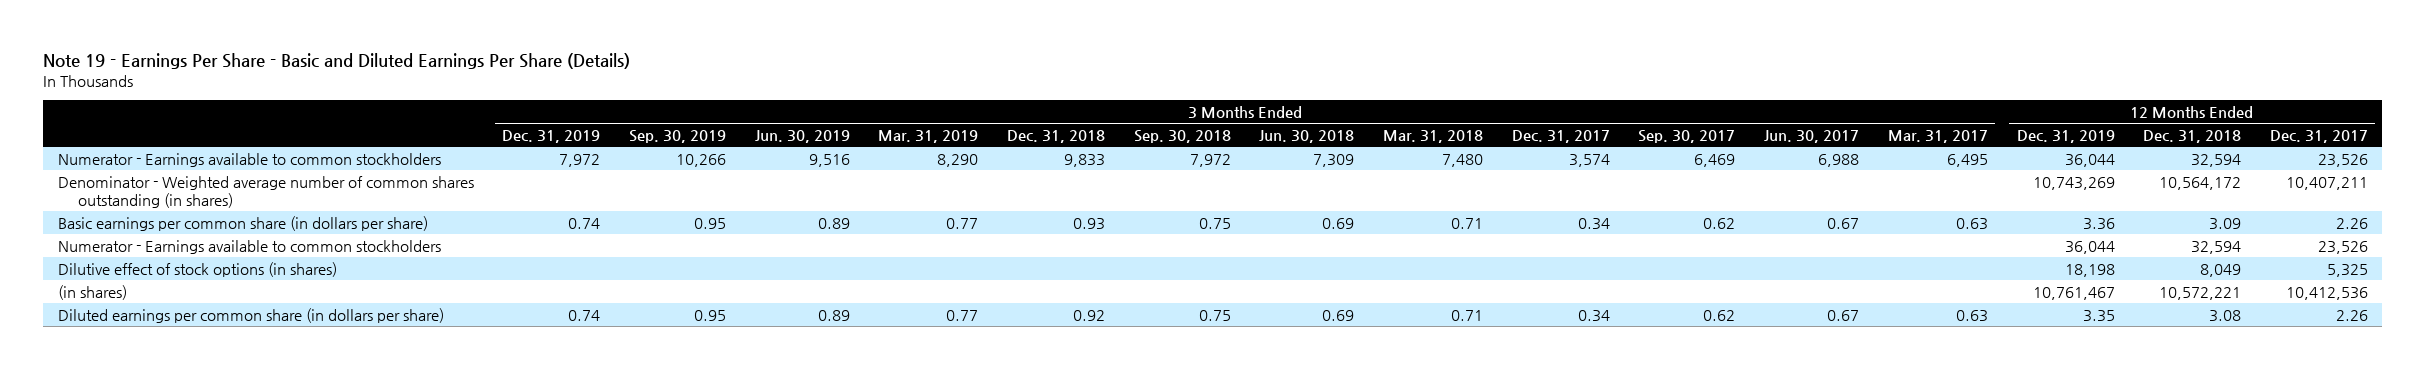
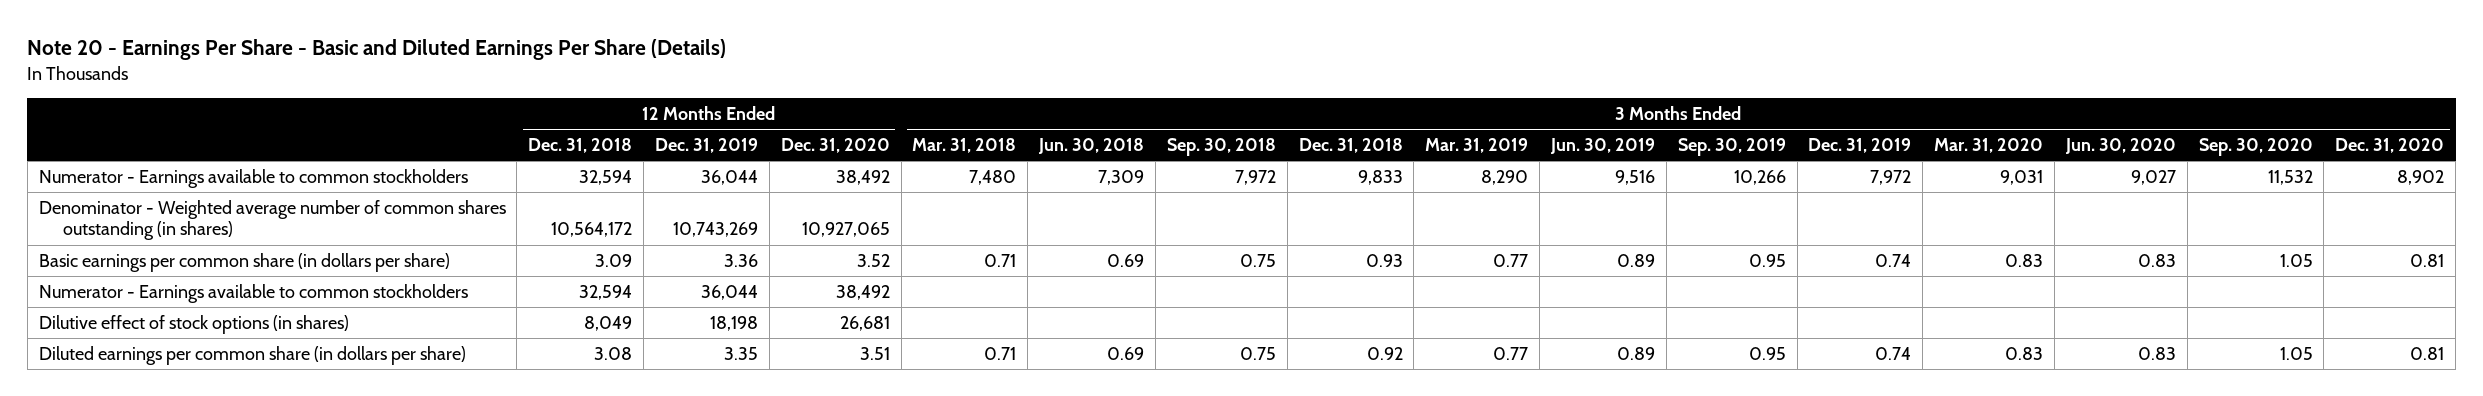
- Note 19 - Earnings Per Share - Basic and Diluted Earnings Per Share (Details)
+ Note 20 - Earnings Per Share - Basic and Diluted Earnings Per Share (Details)
- | 3 Months Ended Dec. 31, 2019 | 3 Months Ended Sep. 30, 2019 | 3 Months Ended Jun. 30, 2019 | 3 Months Ended Mar. 31, 2019 | 3 Months Ended Dec. 31, 2018 | 3 Months Ended Sep. 30, 2018 | 3 Months Ended Jun. 30, 2018 | 3 Months Ended Mar. 31, 2018 | 3 Months Ended Dec. 31, 2017 | 3 Months Ended Sep. 30, 2017 | 3 Months Ended Jun. 30, 2017 | 3 Months Ended Mar. 31, 2017 | 12 Months Ended Dec. 31, 2019 | 12 Months Ended Dec. 31, 2018 | 12 Months Ended Dec. 31, 2017
+ | 12 Months Ended Dec. 31, 2018 | 12 Months Ended Dec. 31, 2019 | 12 Months Ended Dec. 31, 2020 | 3 Months Ended Mar. 31, 2018 | 3 Months Ended Jun. 30, 2018 | 3 Months Ended Sep. 30, 2018 | 3 Months Ended Dec. 31, 2018 | 3 Months Ended Mar. 31, 2019 | 3 Months Ended Jun. 30, 2019 | 3 Months Ended Sep. 30, 2019 | 3 Months Ended Dec. 31, 2019 | 3 Months Ended Mar. 31, 2020 | 3 Months Ended Jun. 30, 2020 | 3 Months Ended Sep. 30, 2020 | 3 Months Ended Dec. 31, 2020
- (in shares) | | | | | | | | | | | | | 10,761,467 | 10,572,221 | 10,412,536

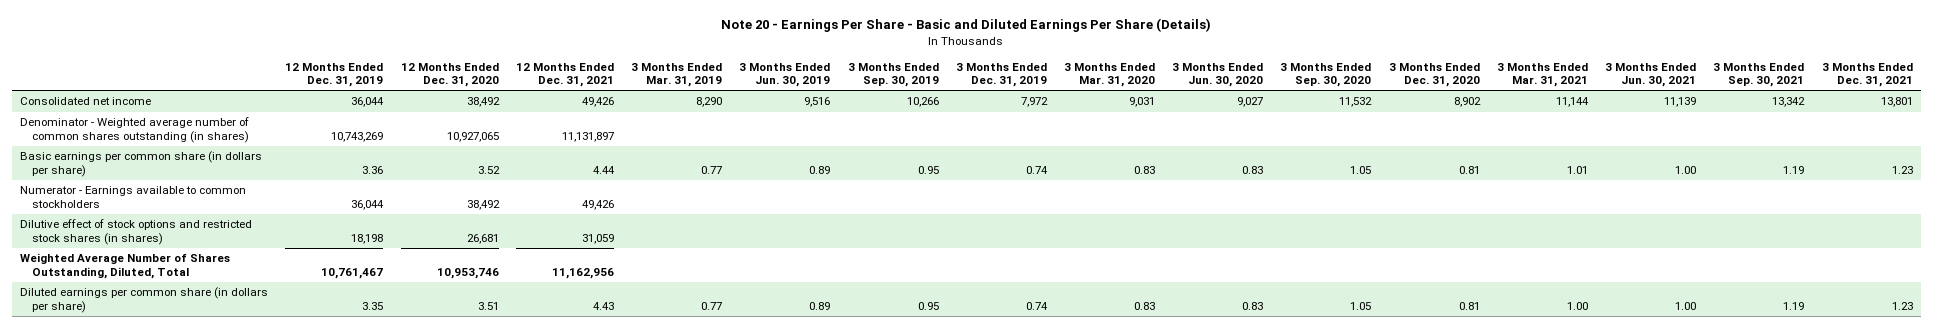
- | 12 Months Ended Dec. 31, 2018 | 12 Months Ended Dec. 31, 2019 | 12 Months Ended Dec. 31, 2020 | 3 Months Ended Mar. 31, 2018 | 3 Months Ended Jun. 30, 2018 | 3 Months Ended Sep. 30, 2018 | 3 Months Ended Dec. 31, 2018 | 3 Months Ended Mar. 31, 2019 | 3 Months Ended Jun. 30, 2019 | 3 Months Ended Sep. 30, 2019 | 3 Months Ended Dec. 31, 2019 | 3 Months Ended Mar. 31, 2020 | 3 Months Ended Jun. 30, 2020 | 3 Months Ended Sep. 30, 2020 | 3 Months Ended Dec. 31, 2020
+ | 12 Months Ended Dec. 31, 2019 | 12 Months Ended Dec. 31, 2020 | 12 Months Ended Dec. 31, 2021 | 3 Months Ended Mar. 31, 2019 | 3 Months Ended Jun. 30, 2019 | 3 Months Ended Sep. 30, 2019 | 3 Months Ended Dec. 31, 2019 | 3 Months Ended Mar. 31, 2020 | 3 Months Ended Jun. 30, 2020 | 3 Months Ended Sep. 30, 2020 | 3 Months Ended Dec. 31, 2020 | 3 Months Ended Mar. 31, 2021 | 3 Months Ended Jun. 30, 2021 | 3 Months Ended Sep. 30, 2021 | 3 Months Ended Dec. 31, 2021
- Numerator - Earnings available to common stockholders | 32,594 | 36,044 | 38,492 | 7,480 | 7,309 | 7,972 | 9,833 | 8,290 | 9,516 | 10,266 | 7,972 | 9,031 | 9,027 | 11,532 | 8,902
+ Consolidated net income | 36,044 | 38,492 | 49,426 | 8,290 | 9,516 | 10,266 | 7,972 | 9,031 | 9,027 | 11,532 | 8,902 | 11,144 | 11,139 | 13,342 | 13,801
- Dilutive effect of stock options (in shares) | 8,049 | 18,198 | 26,681 | | | | | | | | | | | |
+ Dilutive effect of stock options and restricted stock shares (in shares) | 18,198 | 26,681 | 31,059 | | | | | | | | | | | |
+ Weighted Average Number of Shares Outstanding, Diluted, Total | 10,761,467 | 10,953,746 | 11,162,956 | | | | | | | | | | | |

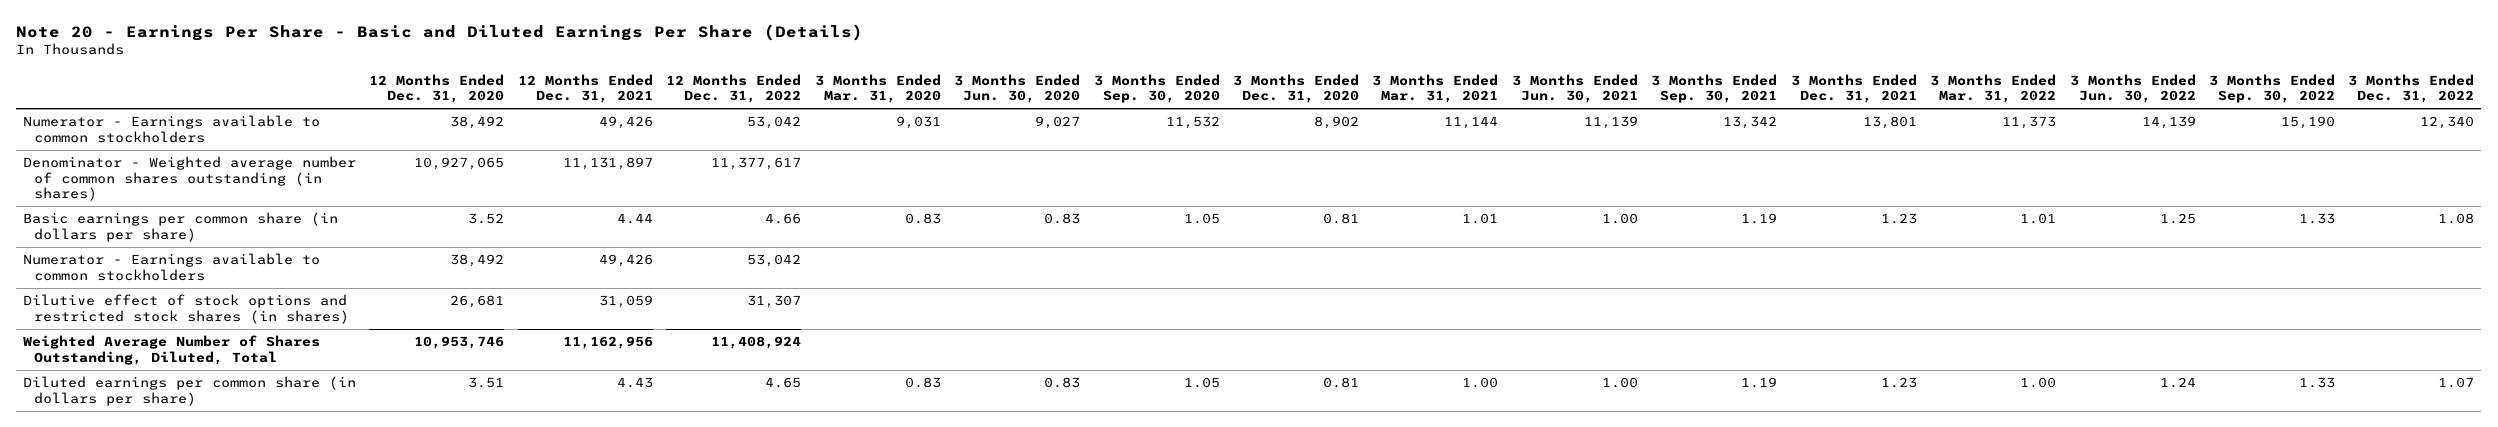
- | 12 Months Ended Dec. 31, 2019 | 12 Months Ended Dec. 31, 2020 | 12 Months Ended Dec. 31, 2021 | 3 Months Ended Mar. 31, 2019 | 3 Months Ended Jun. 30, 2019 | 3 Months Ended Sep. 30, 2019 | 3 Months Ended Dec. 31, 2019 | 3 Months Ended Mar. 31, 2020 | 3 Months Ended Jun. 30, 2020 | 3 Months Ended Sep. 30, 2020 | 3 Months Ended Dec. 31, 2020 | 3 Months Ended Mar. 31, 2021 | 3 Months Ended Jun. 30, 2021 | 3 Months Ended Sep. 30, 2021 | 3 Months Ended Dec. 31, 2021
+ | 12 Months Ended Dec. 31, 2020 | 12 Months Ended Dec. 31, 2021 | 12 Months Ended Dec. 31, 2022 | 3 Months Ended Mar. 31, 2020 | 3 Months Ended Jun. 30, 2020 | 3 Months Ended Sep. 30, 2020 | 3 Months Ended Dec. 31, 2020 | 3 Months Ended Mar. 31, 2021 | 3 Months Ended Jun. 30, 2021 | 3 Months Ended Sep. 30, 2021 | 3 Months Ended Dec. 31, 2021 | 3 Months Ended Mar. 31, 2022 | 3 Months Ended Jun. 30, 2022 | 3 Months Ended Sep. 30, 2022 | 3 Months Ended Dec. 31, 2022
- Consolidated net income | 36,044 | 38,492 | 49,426 | 8,290 | 9,516 | 10,266 | 7,972 | 9,031 | 9,027 | 11,532 | 8,902 | 11,144 | 11,139 | 13,342 | 13,801
+ Numerator - Earnings available to common stockholders | 38,492 | 49,426 | 53,042 | 9,031 | 9,027 | 11,532 | 8,902 | 11,144 | 11,139 | 13,342 | 13,801 | 11,373 | 14,139 | 15,190 | 12,340

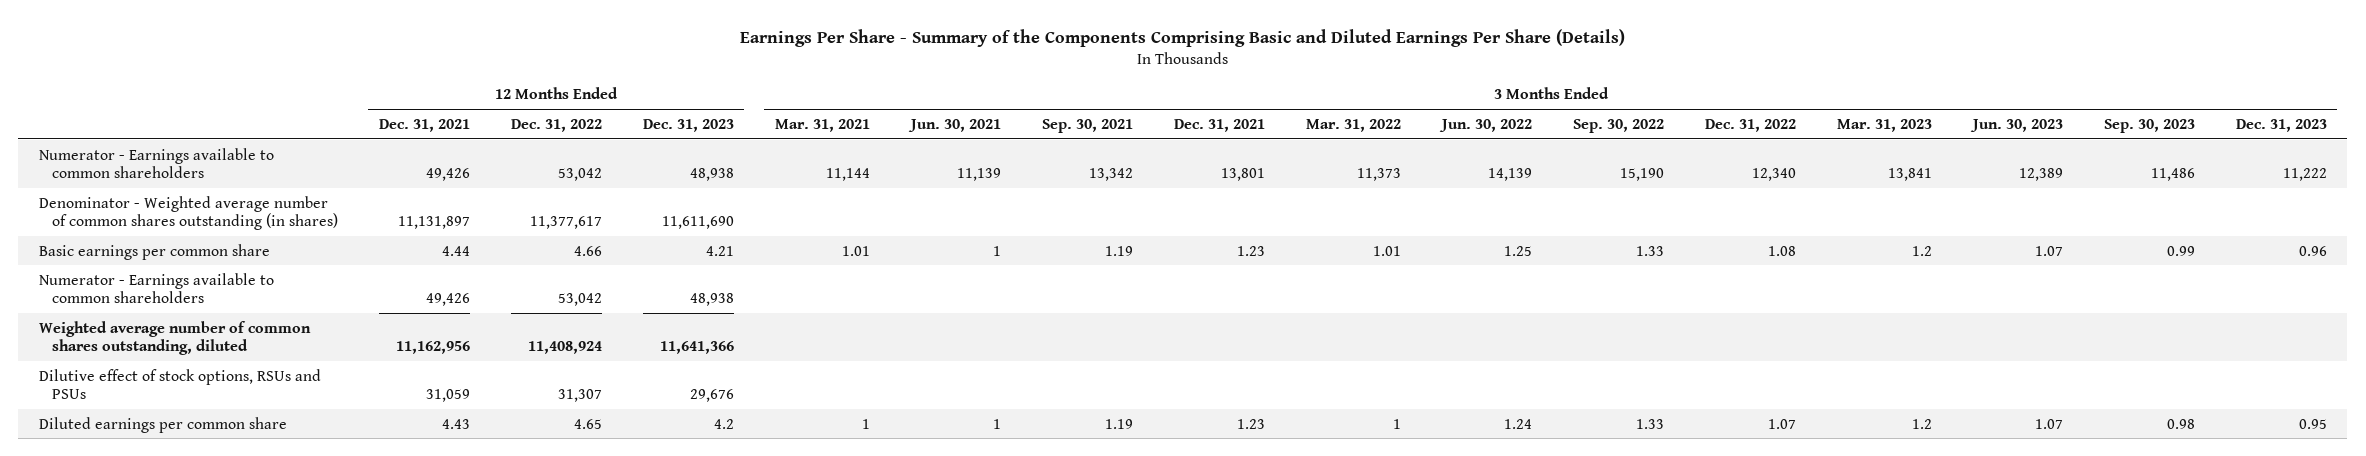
- Note 20 - Earnings Per Share - Basic and Diluted Earnings Per Share (Details)
+ Earnings Per Share - Summary of the Components Comprising Basic and Diluted Earnings Per Share (Details)
- | 12 Months Ended Dec. 31, 2020 | 12 Months Ended Dec. 31, 2021 | 12 Months Ended Dec. 31, 2022 | 3 Months Ended Mar. 31, 2020 | 3 Months Ended Jun. 30, 2020 | 3 Months Ended Sep. 30, 2020 | 3 Months Ended Dec. 31, 2020 | 3 Months Ended Mar. 31, 2021 | 3 Months Ended Jun. 30, 2021 | 3 Months Ended Sep. 30, 2021 | 3 Months Ended Dec. 31, 2021 | 3 Months Ended Mar. 31, 2022 | 3 Months Ended Jun. 30, 2022 | 3 Months Ended Sep. 30, 2022 | 3 Months Ended Dec. 31, 2022
+ | 12 Months Ended Dec. 31, 2021 | 12 Months Ended Dec. 31, 2022 | 12 Months Ended Dec. 31, 2023 | 3 Months Ended Mar. 31, 2021 | 3 Months Ended Jun. 30, 2021 | 3 Months Ended Sep. 30, 2021 | 3 Months Ended Dec. 31, 2021 | 3 Months Ended Mar. 31, 2022 | 3 Months Ended Jun. 30, 2022 | 3 Months Ended Sep. 30, 2022 | 3 Months Ended Dec. 31, 2022 | 3 Months Ended Mar. 31, 2023 | 3 Months Ended Jun. 30, 2023 | 3 Months Ended Sep. 30, 2023 | 3 Months Ended Dec. 31, 2023
- Numerator - Earnings available to common stockholders | 38,492 | 49,426 | 53,042 | 9,031 | 9,027 | 11,532 | 8,902 | 11,144 | 11,139 | 13,342 | 13,801 | 11,373 | 14,139 | 15,190 | 12,340
+ Numerator - Earnings available to common shareholders | 49,426 | 53,042 | 48,938 | 11,144 | 11,139 | 13,342 | 13,801 | 11,373 | 14,139 | 15,190 | 12,340 | 13,841 | 12,389 | 11,486 | 11,222
- Basic earnings per common share (in dollars per share) | 3.52 | 4.44 | 4.66 | 0.83 | 0.83 | 1.05 | 0.81 | 1.01 | 1.00 | 1.19 | 1.23 | 1.01 | 1.25 | 1.33 | 1.08
- Numerator - Earnings available to common stockholders | 38,492 | 49,426 | 53,042 | | | | | | | | | | | |
- Dilutive effect of stock options and restricted stock shares (in shares) | 26,681 | 31,059 | 31,307 | | | | | | | | | | | |
- Weighted Average Number of Shares Outstanding, Diluted, Total | 10,953,746 | 11,162,956 | 11,408,924 | | | | | | | | | | | |
- Diluted earnings per common share (in dollars per share) | 3.51 | 4.43 | 4.65 | 0.83 | 0.83 | 1.05 | 0.81 | 1.00 | 1.00 | 1.19 | 1.23 | 1.00 | 1.24 | 1.33 | 1.07
+ Basic earnings per common share | 4.44 | 4.66 | 4.21 | 1.01 | 1 | 1.19 | 1.23 | 1.01 | 1.25 | 1.33 | 1.08 | 1.2 | 1.07 | 0.99 | 0.96
+ Numerator - Earnings available to common shareholders | 49,426 | 53,042 | 48,938 | | | | | | | | | | | |
+ Weighted average number of common shares outstanding, diluted | 11,162,956 | 11,408,924 | 11,641,366 | | | | | | | | | | | |
+ Dilutive effect of stock options, RSUs and PSUs | 31,059 | 31,307 | 29,676 | | | | | | | | | | | |
+ Diluted earnings per common share | 4.43 | 4.65 | 4.2 | 1 | 1 | 1.19 | 1.23 | 1 | 1.24 | 1.33 | 1.07 | 1.2 | 1.07 | 0.98 | 0.95

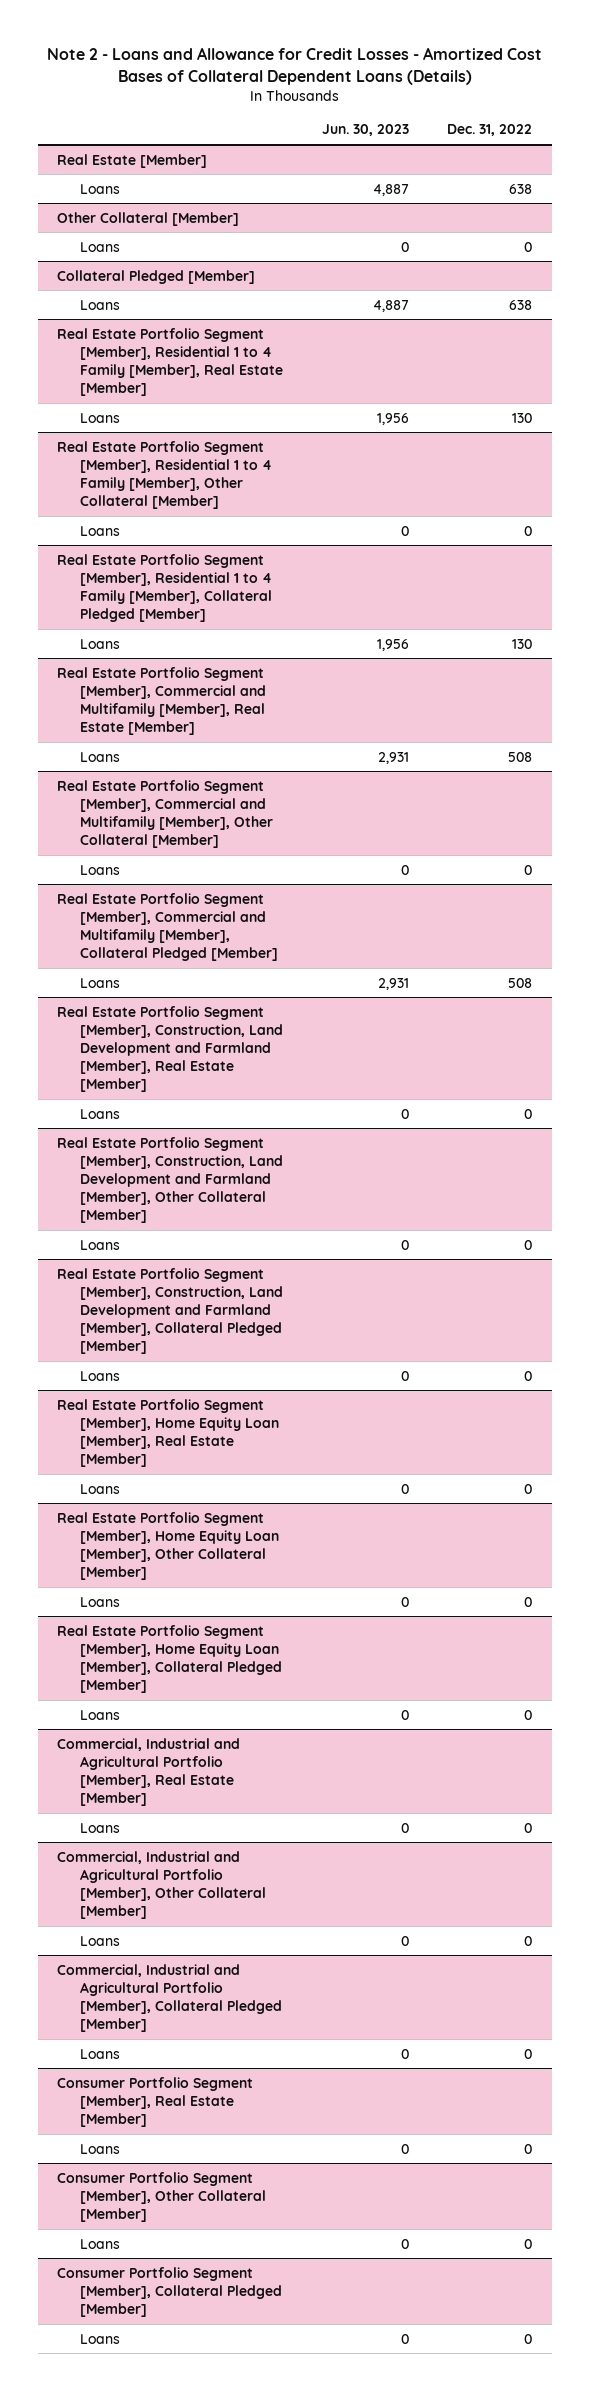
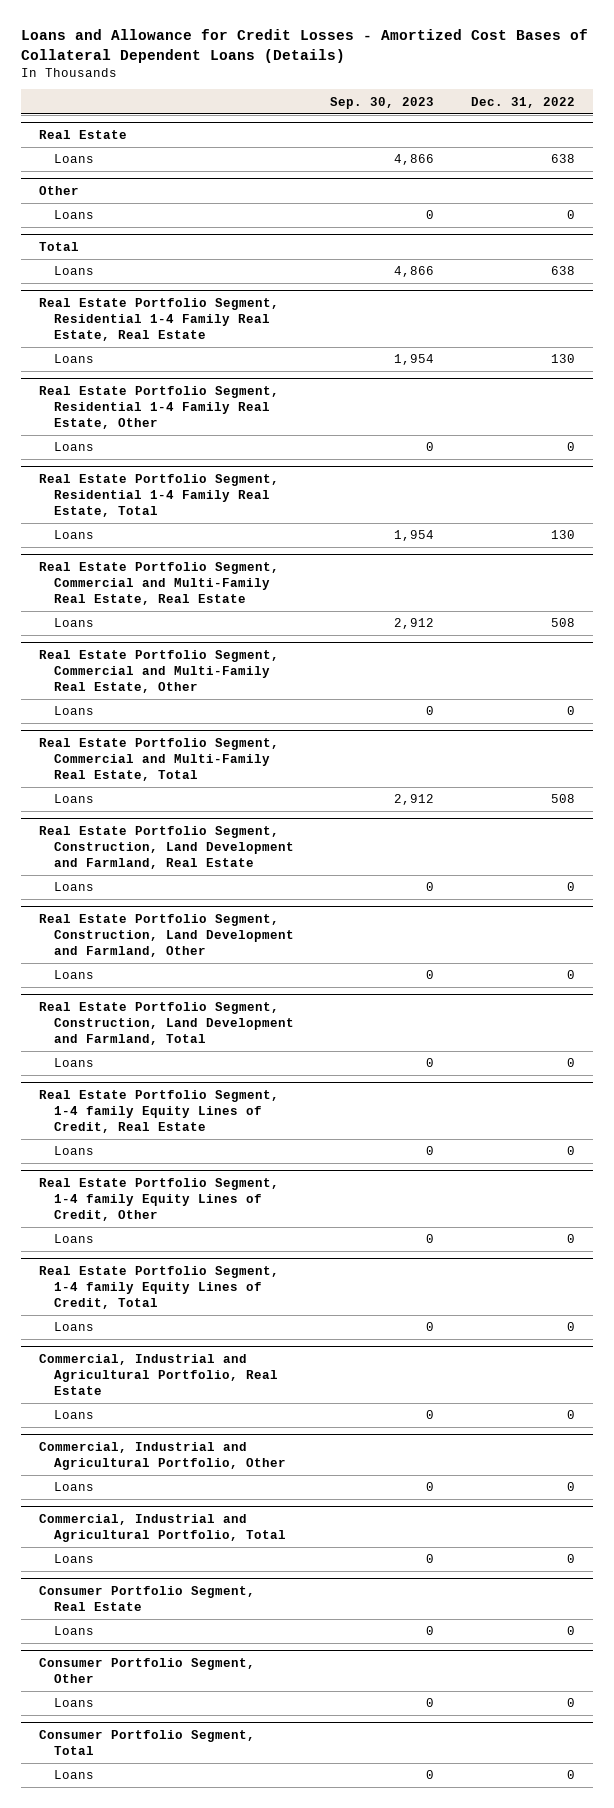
- Note 2 - Loans and Allowance for Credit Losses - Amortized Cost Bases of Collateral Dependent Loans (Details)
+ Loans and Allowance for Credit Losses - Amortized Cost Bases of Collateral Dependent Loans (Details)
- | Jun. 30, 2023 | Dec. 31, 2022
+ | Sep. 30, 2023 | Dec. 31, 2022
- Real Estate [Member]
+ Real Estate
- Other Collateral [Member]
+ Other
- Collateral Pledged [Member]
+ Total
- Real Estate Portfolio Segment [Member], Residential 1 to 4 Family [Member], Real Estate [Member]
+ Real Estate Portfolio Segment, Residential 1-4 Family Real Estate, Real Estate
- Real Estate Portfolio Segment [Member], Residential 1 to 4 Family [Member], Other Collateral [Member]
+ Real Estate Portfolio Segment, Residential 1-4 Family Real Estate, Other
- Real Estate Portfolio Segment [Member], Residential 1 to 4 Family [Member], Collateral Pledged [Member]
+ Real Estate Portfolio Segment, Residential 1-4 Family Real Estate, Total
- Real Estate Portfolio Segment [Member], Commercial and Multifamily [Member], Real Estate [Member]
+ Real Estate Portfolio Segment, Commercial and Multi-Family Real Estate, Real Estate
- Real Estate Portfolio Segment [Member], Commercial and Multifamily [Member], Other Collateral [Member]
+ Real Estate Portfolio Segment, Commercial and Multi-Family Real Estate, Other
- Real Estate Portfolio Segment [Member], Commercial and Multifamily [Member], Collateral Pledged [Member]
+ Real Estate Portfolio Segment, Commercial and Multi-Family Real Estate, Total
- Real Estate Portfolio Segment [Member], Construction, Land Development and Farmland [Member], Real Estate [Member]
+ Real Estate Portfolio Segment, Construction, Land Development and Farmland, Real Estate
- Real Estate Portfolio Segment [Member], Construction, Land Development and Farmland [Member], Other Collateral [Member]
+ Real Estate Portfolio Segment, Construction, Land Development and Farmland, Other
- Real Estate Portfolio Segment [Member], Construction, Land Development and Farmland [Member], Collateral Pledged [Member]
+ Real Estate Portfolio Segment, Construction, Land Development and Farmland, Total
- Real Estate Portfolio Segment [Member], Home Equity Loan [Member], Real Estate [Member]
+ Real Estate Portfolio Segment, 1-4 family Equity Lines of Credit, Real Estate
- Real Estate Portfolio Segment [Member], Home Equity Loan [Member], Other Collateral [Member]
+ Real Estate Portfolio Segment, 1-4 family Equity Lines of Credit, Other
- Real Estate Portfolio Segment [Member], Home Equity Loan [Member], Collateral Pledged [Member]
+ Real Estate Portfolio Segment, 1-4 family Equity Lines of Credit, Total
- Commercial, Industrial and Agricultural Portfolio [Member], Real Estate [Member]
+ Commercial, Industrial and Agricultural Portfolio, Real Estate
- Commercial, Industrial and Agricultural Portfolio [Member], Other Collateral [Member]
+ Commercial, Industrial and Agricultural Portfolio, Other
- Commercial, Industrial and Agricultural Portfolio [Member], Collateral Pledged [Member]
+ Commercial, Industrial and Agricultural Portfolio, Total
- Consumer Portfolio Segment [Member], Real Estate [Member]
+ Consumer Portfolio Segment, Real Estate
- Consumer Portfolio Segment [Member], Other Collateral [Member]
+ Consumer Portfolio Segment, Other
- Consumer Portfolio Segment [Member], Collateral Pledged [Member]
+ Consumer Portfolio Segment, Total

